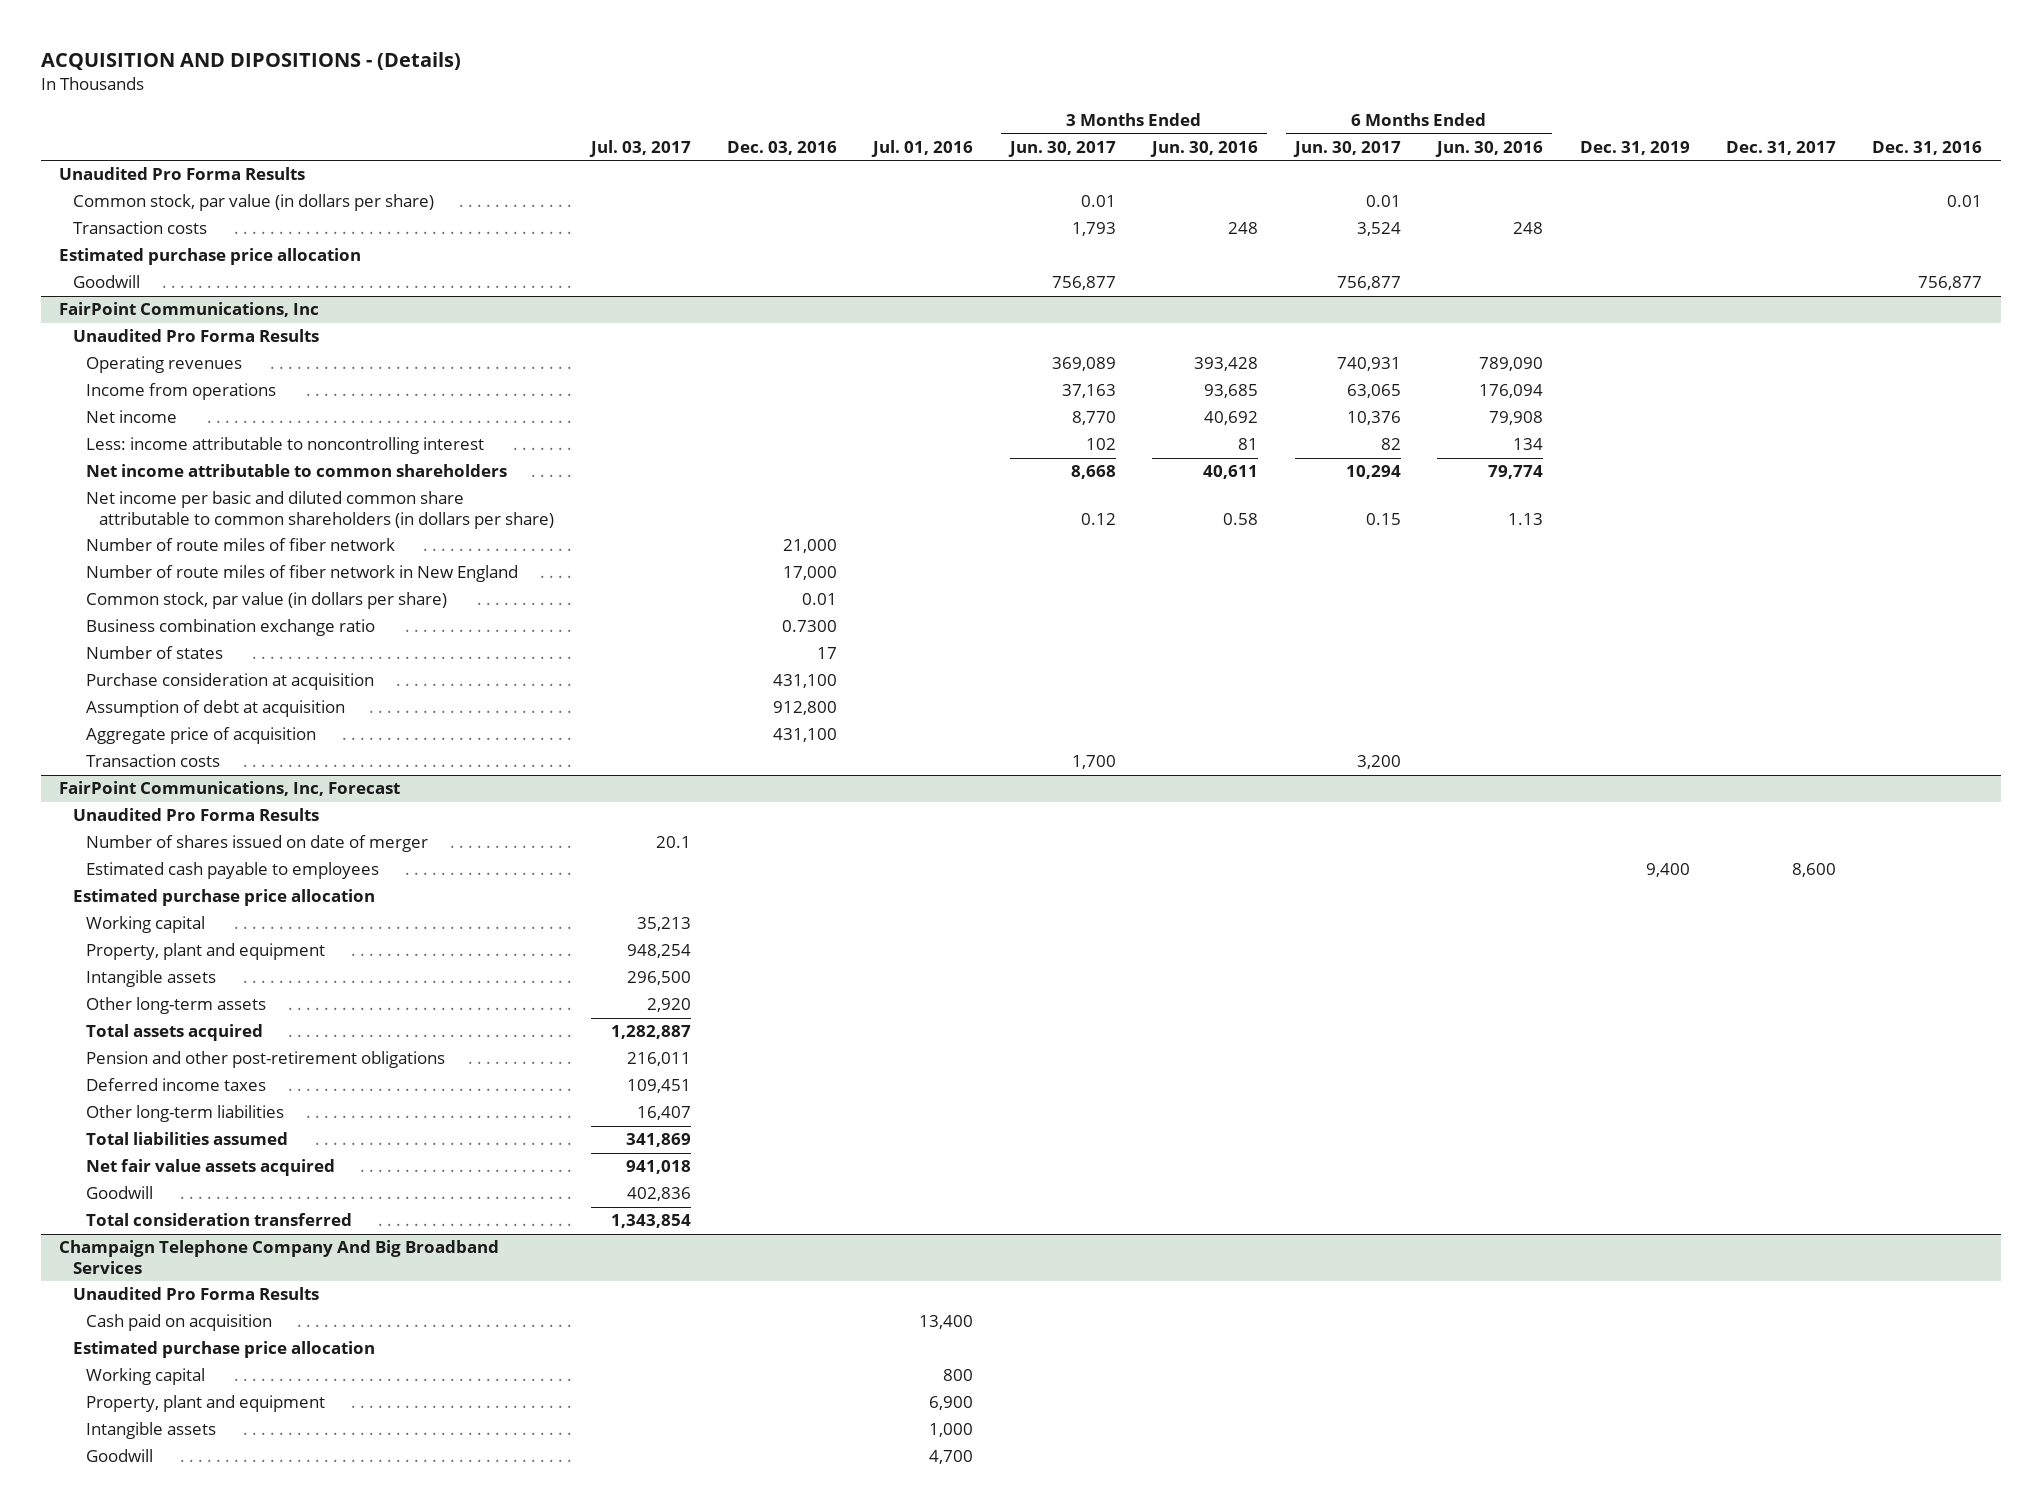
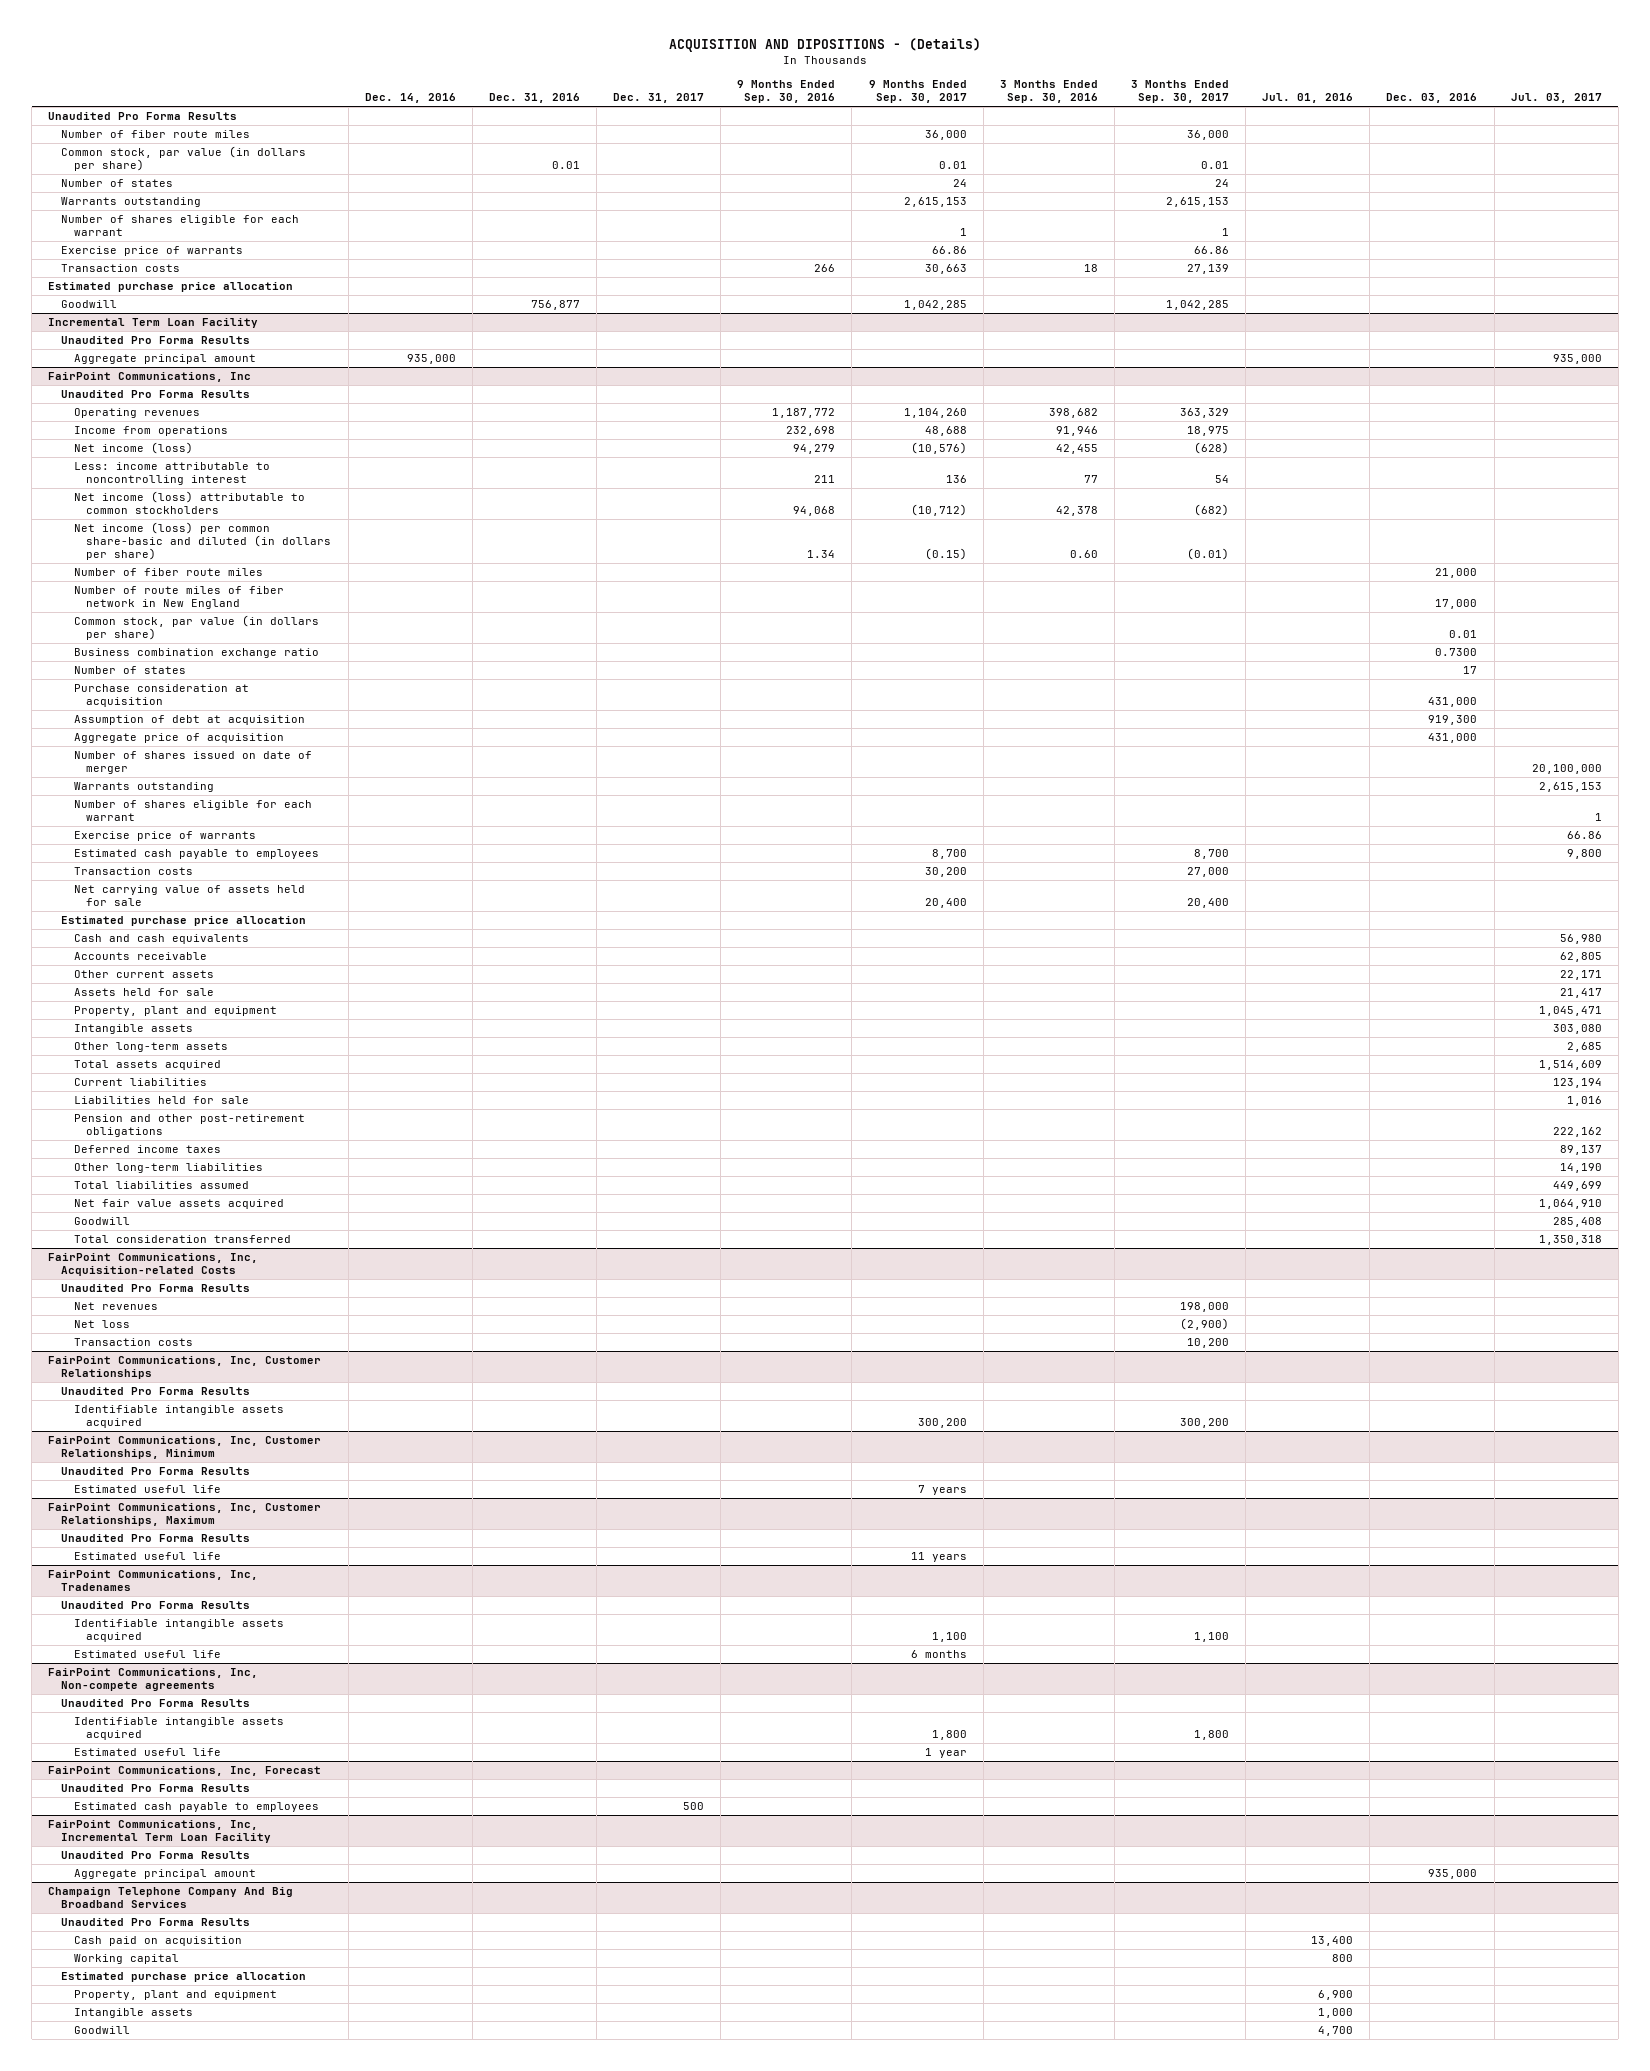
- | Jul. 03, 2017 | Dec. 03, 2016 | Jul. 01, 2016 | 3 Months Ended Jun. 30, 2017 | 3 Months Ended Jun. 30, 2016 | 6 Months Ended Jun. 30, 2017 | 6 Months Ended Jun. 30, 2016 | Dec. 31, 2019 | Dec. 31, 2017 | Dec. 31, 2016
+ | Dec. 14, 2016 | Dec. 31, 2016 | Dec. 31, 2017 | 9 Months Ended Sep. 30, 2016 | 9 Months Ended Sep. 30, 2017 | 3 Months Ended Sep. 30, 2016 | 3 Months Ended Sep. 30, 2017 | Jul. 01, 2016 | Dec. 03, 2016 | Jul. 03, 2017
+ Number of fiber route miles | | | | | 36,000 | | 36,000 | | |
+ Number of states | | | | | 24 | | 24 | | |
+ Warrants outstanding | | | | | 2,615,153 | | 2,615,153 | | |
+ Number of shares eligible for each warrant | | | | | 1 | | 1 | | |
+ Exercise price of warrants | | | | | 66.86 | | 66.86 | | |
+ Incremental Term Loan Facility
+ Unaudited Pro Forma Results
+ Aggregate principal amount | 935,000 | | | | | | | | | 935,000
@ FairPoint Communications, Inc
- Net income | | | | 8,770 | 40,692 | 10,376 | 79,908 | | |
+ Net income (loss) | | | | 94,279 | (10,576) | 42,455 | (628) | | |
- Net income attributable to common shareholders | | | | 8,668 | 40,611 | 10,294 | 79,774 | | |
- Net income per basic and diluted common share attributable to common shareholders (in dollars per share) | | | | 0.12 | 0.58 | 0.15 | 1.13 | | |
- Number of route miles of fiber network | | 21,000 | | | | | | | |
+ Net income (loss) attributable to common stockholders | | | | 94,068 | (10,712) | 42,378 | (682) | | |
+ Net income (loss) per common share-basic and diluted (in dollars per share) | | | | 1.34 | (0.15) | 0.60 | (0.01) | | |
+ Number of fiber route miles | | | | | | | | | 21,000 |
- Purchase consideration at acquisition | | 431,100 | | | | | | | |
- Assumption of debt at acquisition | | 912,800 | | | | | | | |
- Aggregate price of acquisition | | 431,100 | | | | | | | |
+ Purchase consideration at acquisition | | | | | | | | | 431,000 |
+ Assumption of debt at acquisition | | | | | | | | | 919,300 |
+ Aggregate price of acquisition | | | | | | | | | 431,000 |
+ Number of shares issued on date of merger | | | | | | | | | | 20,100,000
+ Warrants outstanding | | | | | | | | | | 2,615,153
+ Number of shares eligible for each warrant | | | | | | | | | | 1
+ Exercise price of warrants | | | | | | | | | | 66.86
+ Estimated cash payable to employees | | | | | 8,700 | | 8,700 | | | 9,800
+ Net carrying value of assets held for sale | | | | | 20,400 | | 20,400 | | |
+ Estimated purchase price allocation
+ Cash and cash equivalents | | | | | | | | | | 56,980
+ Accounts receivable | | | | | | | | | | 62,805
+ Other current assets | | | | | | | | | | 22,171
+ Assets held for sale | | | | | | | | | | 21,417
+ Property, plant and equipment | | | | | | | | | | 1,045,471
+ Intangible assets | | | | | | | | | | 303,080
+ Other long-term assets | | | | | | | | | | 2,685
+ Total assets acquired | | | | | | | | | | 1,514,609
+ Current liabilities | | | | | | | | | | 123,194
+ Liabilities held for sale | | | | | | | | | | 1,016
+ Pension and other post-retirement obligations | | | | | | | | | | 222,162
+ Deferred income taxes | | | | | | | | | | 89,137
+ Other long-term liabilities | | | | | | | | | | 14,190
+ Total liabilities assumed | | | | | | | | | | 449,699
+ Net fair value assets acquired | | | | | | | | | | 1,064,910
+ Goodwill | | | | | | | | | | 285,408
+ Total consideration transferred | | | | | | | | | | 1,350,318
+ FairPoint Communications, Inc, Acquisition-related Costs
+ Unaudited Pro Forma Results
+ Net revenues | | | | | | | 198,000 | | |
+ Net loss | | | | | | | (2,900) | | |
+ Transaction costs | | | | | | | 10,200 | | |
+ FairPoint Communications, Inc, Customer Relationships
+ Unaudited Pro Forma Results
+ Identifiable intangible assets acquired | | | | | 300,200 | | 300,200 | | |
+ FairPoint Communications, Inc, Customer Relationships, Minimum
+ Unaudited Pro Forma Results
+ Estimated useful life | | | | | 7 years | | | | |
+ FairPoint Communications, Inc, Customer Relationships, Maximum
+ Unaudited Pro Forma Results
+ Estimated useful life | | | | | 11 years | | | | |
+ FairPoint Communications, Inc, Tradenames
+ Unaudited Pro Forma Results
+ Identifiable intangible assets acquired | | | | | 1,100 | | 1,100 | | |
+ Estimated useful life | | | | | 6 months | | | | |
+ FairPoint Communications, Inc, Non-compete agreements
+ Unaudited Pro Forma Results
+ Identifiable intangible assets acquired | | | | | 1,800 | | 1,800 | | |
+ Estimated useful life | | | | | 1 year | | | | |
@ FairPoint Communications, Inc, Forecast
- Number of shares issued on date of merger | 20.1 | | | | | | | | |
- Estimated cash payable to employees | | | | | | | | 9,400 | 8,600 |
- Estimated purchase price allocation
- Working capital | 35,213 | | | | | | | | |
- Property, plant and equipment | 948,254 | | | | | | | | |
- Intangible assets | 296,500 | | | | | | | | |
- Other long-term assets | 2,920 | | | | | | | | |
- Total assets acquired | 1,282,887 | | | | | | | | |
- Pension and other post-retirement obligations | 216,011 | | | | | | | | |
- Deferred income taxes | 109,451 | | | | | | | | |
- Other long-term liabilities | 16,407 | | | | | | | | |
- Total liabilities assumed | 341,869 | | | | | | | | |
- Net fair value assets acquired | 941,018 | | | | | | | | |
- Goodwill | 402,836 | | | | | | | | |
- Total consideration transferred | 1,343,854 | | | | | | | | |
+ Estimated cash payable to employees | | | 500 | | | | | | |
+ FairPoint Communications, Inc, Incremental Term Loan Facility
+ Unaudited Pro Forma Results
+ Aggregate principal amount | | | | | | | | | 935,000 |
@ Champaign Telephone Company And Big Broadband Services
moved down: Estimated purchase price allocation

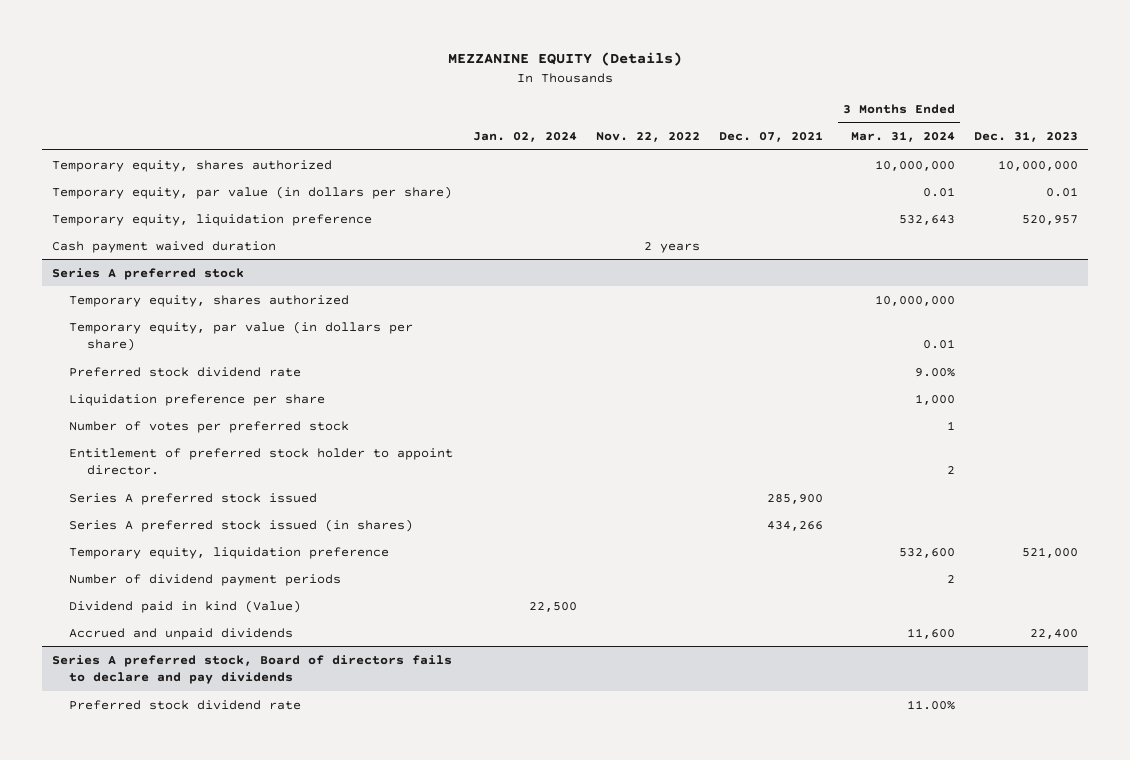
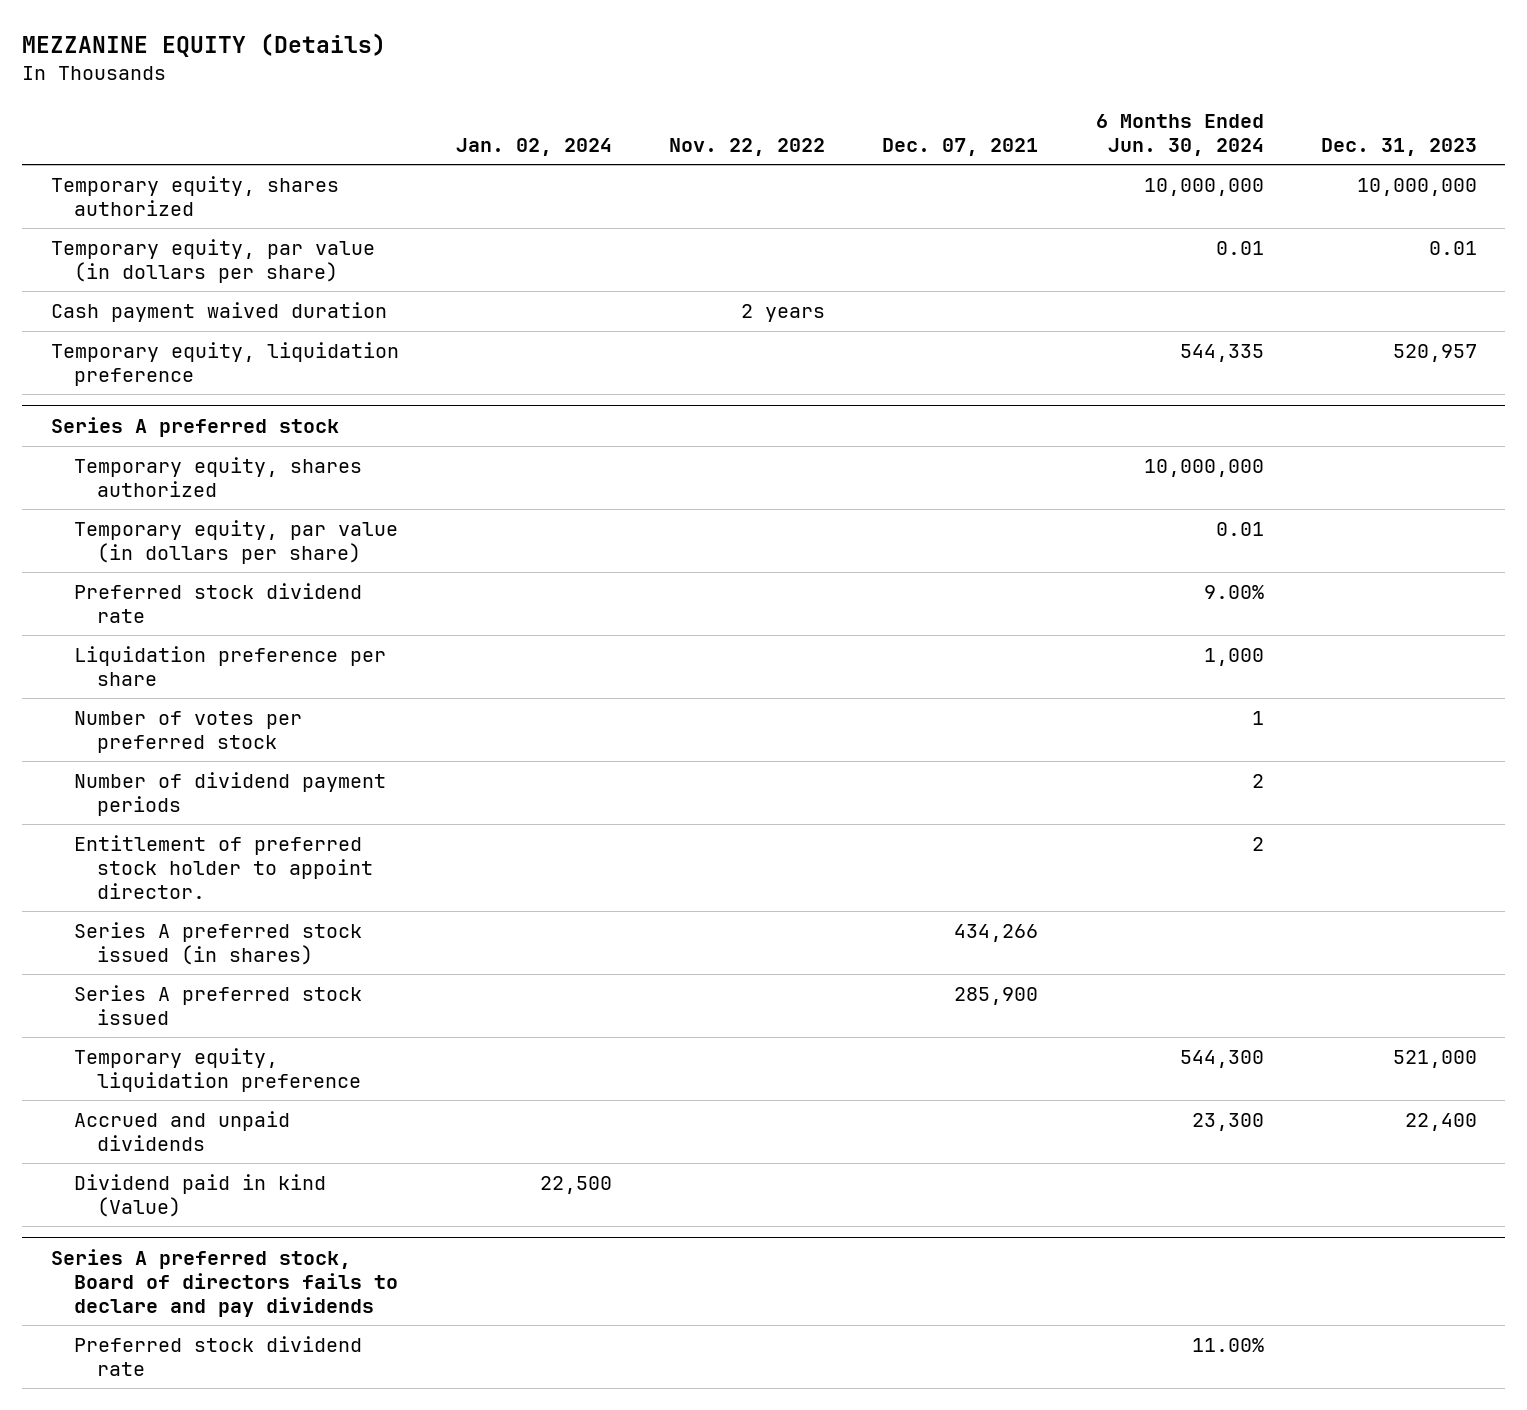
- | Jan. 02, 2024 | Nov. 22, 2022 | Dec. 07, 2021 | 3 Months Ended Mar. 31, 2024 | Dec. 31, 2023
+ | Jan. 02, 2024 | Nov. 22, 2022 | Dec. 07, 2021 | 6 Months Ended Jun. 30, 2024 | Dec. 31, 2023
moved down: Temporary equity, liquidation preference | | | | 544,335 | 520,957
@ Series A preferred stock
moved up: Number of dividend payment periods | | | | 2 |
moved down: Series A preferred stock issued | | | 285,900 | |
moved down: Dividend paid in kind (Value) | 22,500 | | | |

